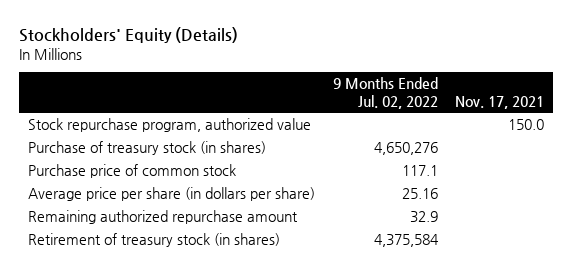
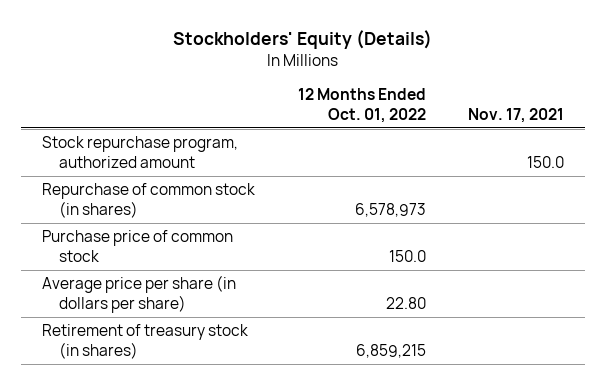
- | 9 Months Ended Jul. 02, 2022 | Nov. 17, 2021
+ | 12 Months Ended Oct. 01, 2022 | Nov. 17, 2021
- Stock repurchase program, authorized value | | 150.0
- Purchase of treasury stock (in shares) | 4,650,276 |
+ Stock repurchase program, authorized amount | | 150.0
+ Repurchase of common stock (in shares) | 6,578,973 |
- Remaining authorized repurchase amount | 32.9 |

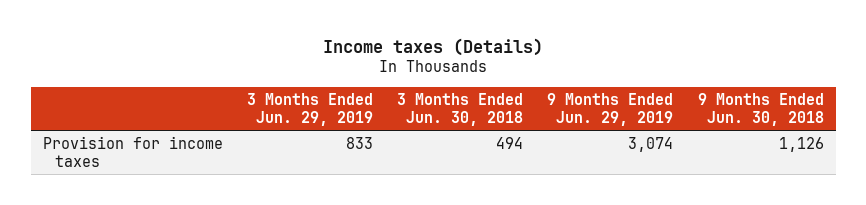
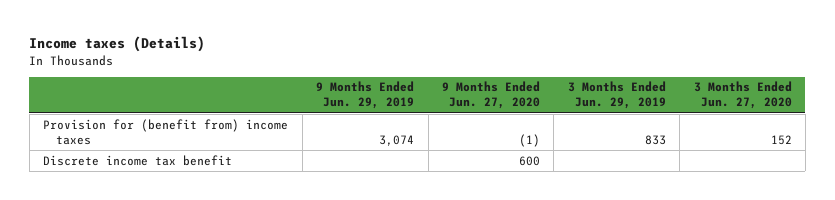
- | 3 Months Ended Jun. 29, 2019 | 3 Months Ended Jun. 30, 2018 | 9 Months Ended Jun. 29, 2019 | 9 Months Ended Jun. 30, 2018
+ | 9 Months Ended Jun. 29, 2019 | 9 Months Ended Jun. 27, 2020 | 3 Months Ended Jun. 29, 2019 | 3 Months Ended Jun. 27, 2020
- Provision for income taxes | 833 | 494 | 3,074 | 1,126
+ Provision for (benefit from) income taxes | 3,074 | (1) | 833 | 152
+ Discrete income tax benefit | | 600 | |

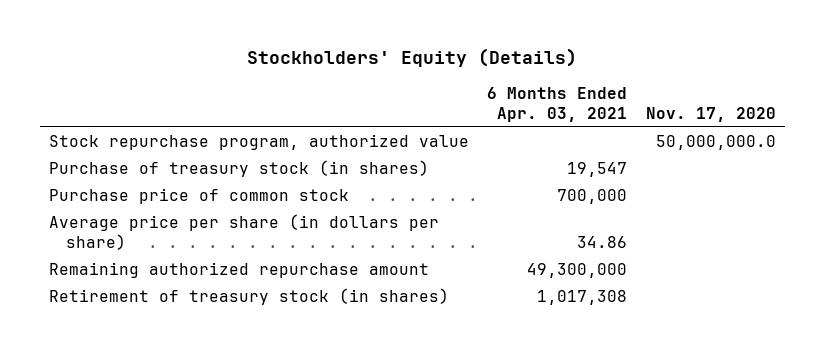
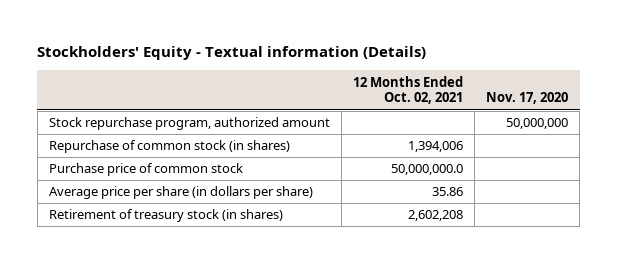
- Stockholders' Equity (Details)
+ Stockholders' Equity - Textual information (Details)
- | 6 Months Ended Apr. 03, 2021 | Nov. 17, 2020
+ | 12 Months Ended Oct. 02, 2021 | Nov. 17, 2020
- Stock repurchase program, authorized value | | 50,000,000.0
- Purchase of treasury stock (in shares) | 19,547 |
+ Stock repurchase program, authorized amount | | 50,000,000
+ Repurchase of common stock (in shares) | 1,394,006 |
- Remaining authorized repurchase amount | 49,300,000 |

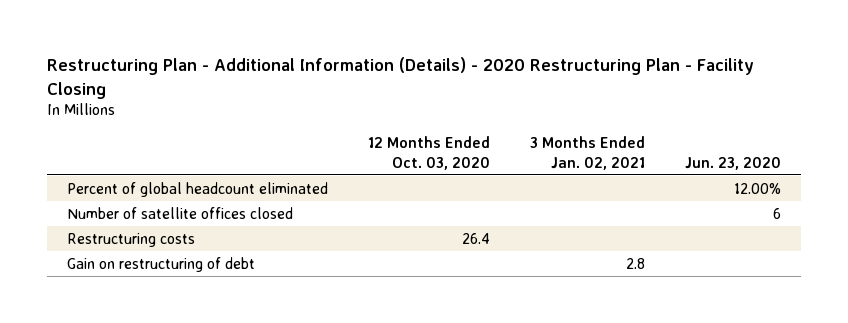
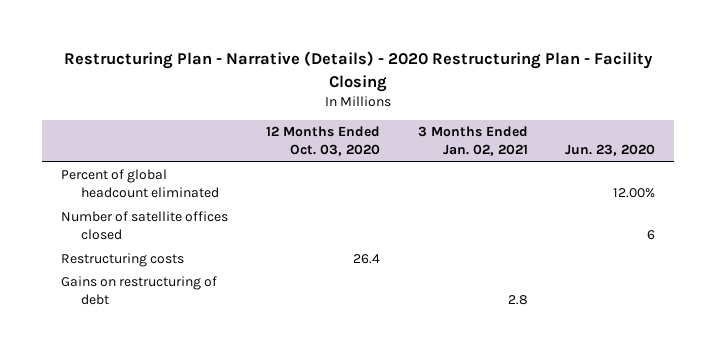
- Restructuring Plan - Additional Information (Details) - 2020 Restructuring Plan - Facility Closing
+ Restructuring Plan - Narrative (Details) - 2020 Restructuring Plan - Facility Closing
- Gain on restructuring of debt | | 2.8 |
+ Gains on restructuring of debt | | 2.8 |

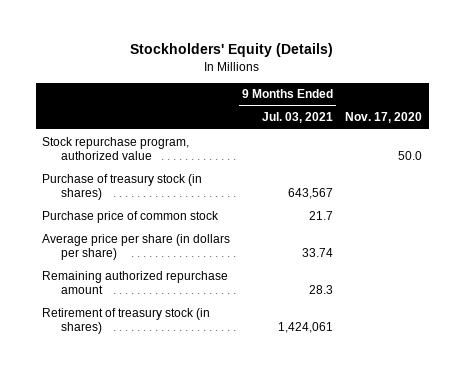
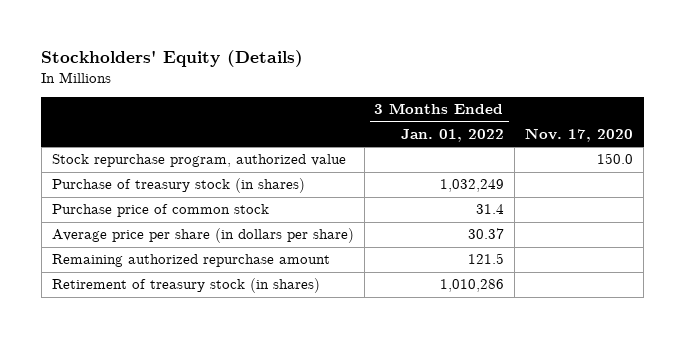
- | 9 Months Ended Jul. 03, 2021 | Nov. 17, 2020
+ | 3 Months Ended Jan. 01, 2022 | Nov. 17, 2020
- Stock repurchase program, authorized value | | 50.0
+ Stock repurchase program, authorized value | | 150.0

